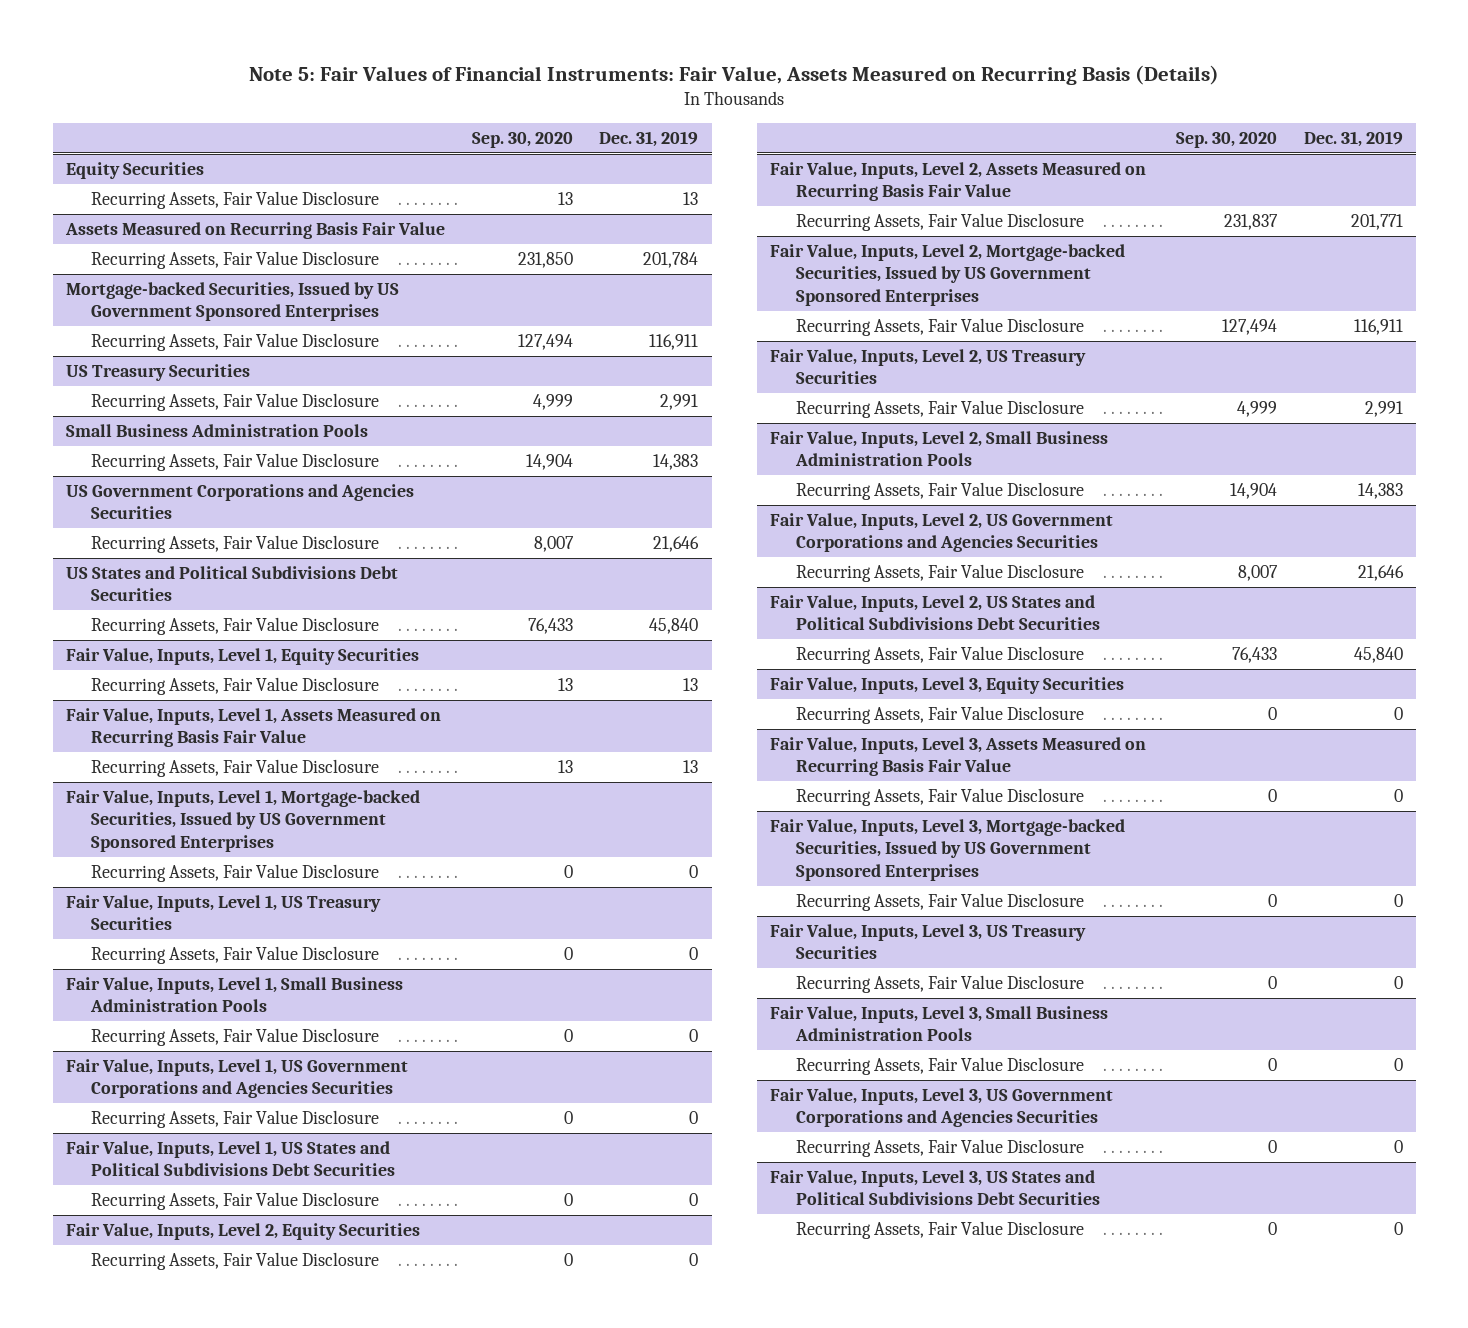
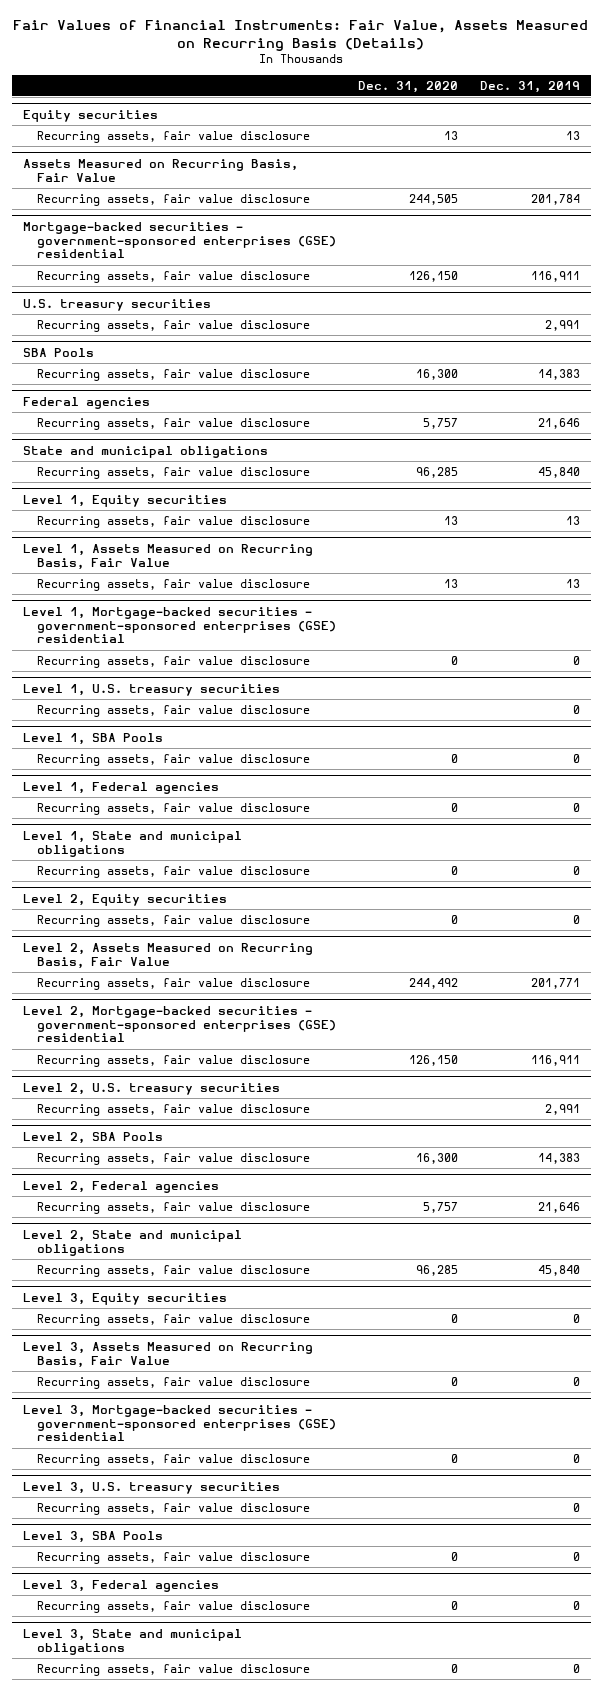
- Note 5: Fair Values of Financial Instruments: Fair Value, Assets Measured on Recurring Basis (Details)
+ Fair Values of Financial Instruments: Fair Value, Assets Measured on Recurring Basis (Details)
- | Sep. 30, 2020 | Dec. 31, 2019
+ | Dec. 31, 2020 | Dec. 31, 2019
- Equity Securities
- Recurring Assets, Fair Value Disclosure | 13 | 13
- Assets Measured on Recurring Basis Fair Value
- Recurring Assets, Fair Value Disclosure | 231,850 | 201,784
- Mortgage-backed Securities, Issued by US Government Sponsored Enterprises
- Recurring Assets, Fair Value Disclosure | 127,494 | 116,911
- US Treasury Securities
- Recurring Assets, Fair Value Disclosure | 4,999 | 2,991
- Small Business Administration Pools
- Recurring Assets, Fair Value Disclosure | 14,904 | 14,383
- US Government Corporations and Agencies Securities
- Recurring Assets, Fair Value Disclosure | 8,007 | 21,646
- US States and Political Subdivisions Debt Securities
- Recurring Assets, Fair Value Disclosure | 76,433 | 45,840
- Fair Value, Inputs, Level 1, Equity Securities
- Recurring Assets, Fair Value Disclosure | 13 | 13
- Fair Value, Inputs, Level 1, Assets Measured on Recurring Basis Fair Value
- Recurring Assets, Fair Value Disclosure | 13 | 13
- Fair Value, Inputs, Level 1, Mortgage-backed Securities, Issued by US Government Sponsored Enterprises
- Recurring Assets, Fair Value Disclosure | 0 | 0
- Fair Value, Inputs, Level 1, US Treasury Securities
- Recurring Assets, Fair Value Disclosure | 0 | 0
- Fair Value, Inputs, Level 1, Small Business Administration Pools
- Recurring Assets, Fair Value Disclosure | 0 | 0
- Fair Value, Inputs, Level 1, US Government Corporations and Agencies Securities
- Recurring Assets, Fair Value Disclosure | 0 | 0
- Fair Value, Inputs, Level 1, US States and Political Subdivisions Debt Securities
- Recurring Assets, Fair Value Disclosure | 0 | 0
- Fair Value, Inputs, Level 2, Equity Securities
- Recurring Assets, Fair Value Disclosure | 0 | 0
- Fair Value, Inputs, Level 2, Assets Measured on Recurring Basis Fair Value
- Recurring Assets, Fair Value Disclosure | 231,837 | 201,771
- Fair Value, Inputs, Level 2, Mortgage-backed Securities, Issued by US Government Sponsored Enterprises
- Recurring Assets, Fair Value Disclosure | 127,494 | 116,911
- Fair Value, Inputs, Level 2, US Treasury Securities
- Recurring Assets, Fair Value Disclosure | 4,999 | 2,991
- Fair Value, Inputs, Level 2, Small Business Administration Pools
- Recurring Assets, Fair Value Disclosure | 14,904 | 14,383
- Fair Value, Inputs, Level 2, US Government Corporations and Agencies Securities
- Recurring Assets, Fair Value Disclosure | 8,007 | 21,646
- Fair Value, Inputs, Level 2, US States and Political Subdivisions Debt Securities
- Recurring Assets, Fair Value Disclosure | 76,433 | 45,840
- Fair Value, Inputs, Level 3, Equity Securities
- Recurring Assets, Fair Value Disclosure | 0 | 0
- Fair Value, Inputs, Level 3, Assets Measured on Recurring Basis Fair Value
- Recurring Assets, Fair Value Disclosure | 0 | 0
- Fair Value, Inputs, Level 3, Mortgage-backed Securities, Issued by US Government Sponsored Enterprises
- Recurring Assets, Fair Value Disclosure | 0 | 0
- Fair Value, Inputs, Level 3, US Treasury Securities
- Recurring Assets, Fair Value Disclosure | 0 | 0
- Fair Value, Inputs, Level 3, Small Business Administration Pools
- Recurring Assets, Fair Value Disclosure | 0 | 0
- Fair Value, Inputs, Level 3, US Government Corporations and Agencies Securities
- Recurring Assets, Fair Value Disclosure | 0 | 0
- Fair Value, Inputs, Level 3, US States and Political Subdivisions Debt Securities
- Recurring Assets, Fair Value Disclosure | 0 | 0
+ Equity securities
+ Recurring assets, fair value disclosure | 13 | 13
+ Assets Measured on Recurring Basis, Fair Value
+ Recurring assets, fair value disclosure | 244,505 | 201,784
+ Mortgage-backed securities - government-sponsored enterprises (GSE) residential
+ Recurring assets, fair value disclosure | 126,150 | 116,911
+ U.S. treasury securities
+ Recurring assets, fair value disclosure | | 2,991
+ SBA Pools
+ Recurring assets, fair value disclosure | 16,300 | 14,383
+ Federal agencies
+ Recurring assets, fair value disclosure | 5,757 | 21,646
+ State and municipal obligations
+ Recurring assets, fair value disclosure | 96,285 | 45,840
+ Level 1, Equity securities
+ Recurring assets, fair value disclosure | 13 | 13
+ Level 1, Assets Measured on Recurring Basis, Fair Value
+ Recurring assets, fair value disclosure | 13 | 13
+ Level 1, Mortgage-backed securities - government-sponsored enterprises (GSE) residential
+ Recurring assets, fair value disclosure | 0 | 0
+ Level 1, U.S. treasury securities
+ Recurring assets, fair value disclosure | | 0
+ Level 1, SBA Pools
+ Recurring assets, fair value disclosure | 0 | 0
+ Level 1, Federal agencies
+ Recurring assets, fair value disclosure | 0 | 0
+ Level 1, State and municipal obligations
+ Recurring assets, fair value disclosure | 0 | 0
+ Level 2, Equity securities
+ Recurring assets, fair value disclosure | 0 | 0
+ Level 2, Assets Measured on Recurring Basis, Fair Value
+ Recurring assets, fair value disclosure | 244,492 | 201,771
+ Level 2, Mortgage-backed securities - government-sponsored enterprises (GSE) residential
+ Recurring assets, fair value disclosure | 126,150 | 116,911
+ Level 2, U.S. treasury securities
+ Recurring assets, fair value disclosure | | 2,991
+ Level 2, SBA Pools
+ Recurring assets, fair value disclosure | 16,300 | 14,383
+ Level 2, Federal agencies
+ Recurring assets, fair value disclosure | 5,757 | 21,646
+ Level 2, State and municipal obligations
+ Recurring assets, fair value disclosure | 96,285 | 45,840
+ Level 3, Equity securities
+ Recurring assets, fair value disclosure | 0 | 0
+ Level 3, Assets Measured on Recurring Basis, Fair Value
+ Recurring assets, fair value disclosure | 0 | 0
+ Level 3, Mortgage-backed securities - government-sponsored enterprises (GSE) residential
+ Recurring assets, fair value disclosure | 0 | 0
+ Level 3, U.S. treasury securities
+ Recurring assets, fair value disclosure | | 0
+ Level 3, SBA Pools
+ Recurring assets, fair value disclosure | 0 | 0
+ Level 3, Federal agencies
+ Recurring assets, fair value disclosure | 0 | 0
+ Level 3, State and municipal obligations
+ Recurring assets, fair value disclosure | 0 | 0

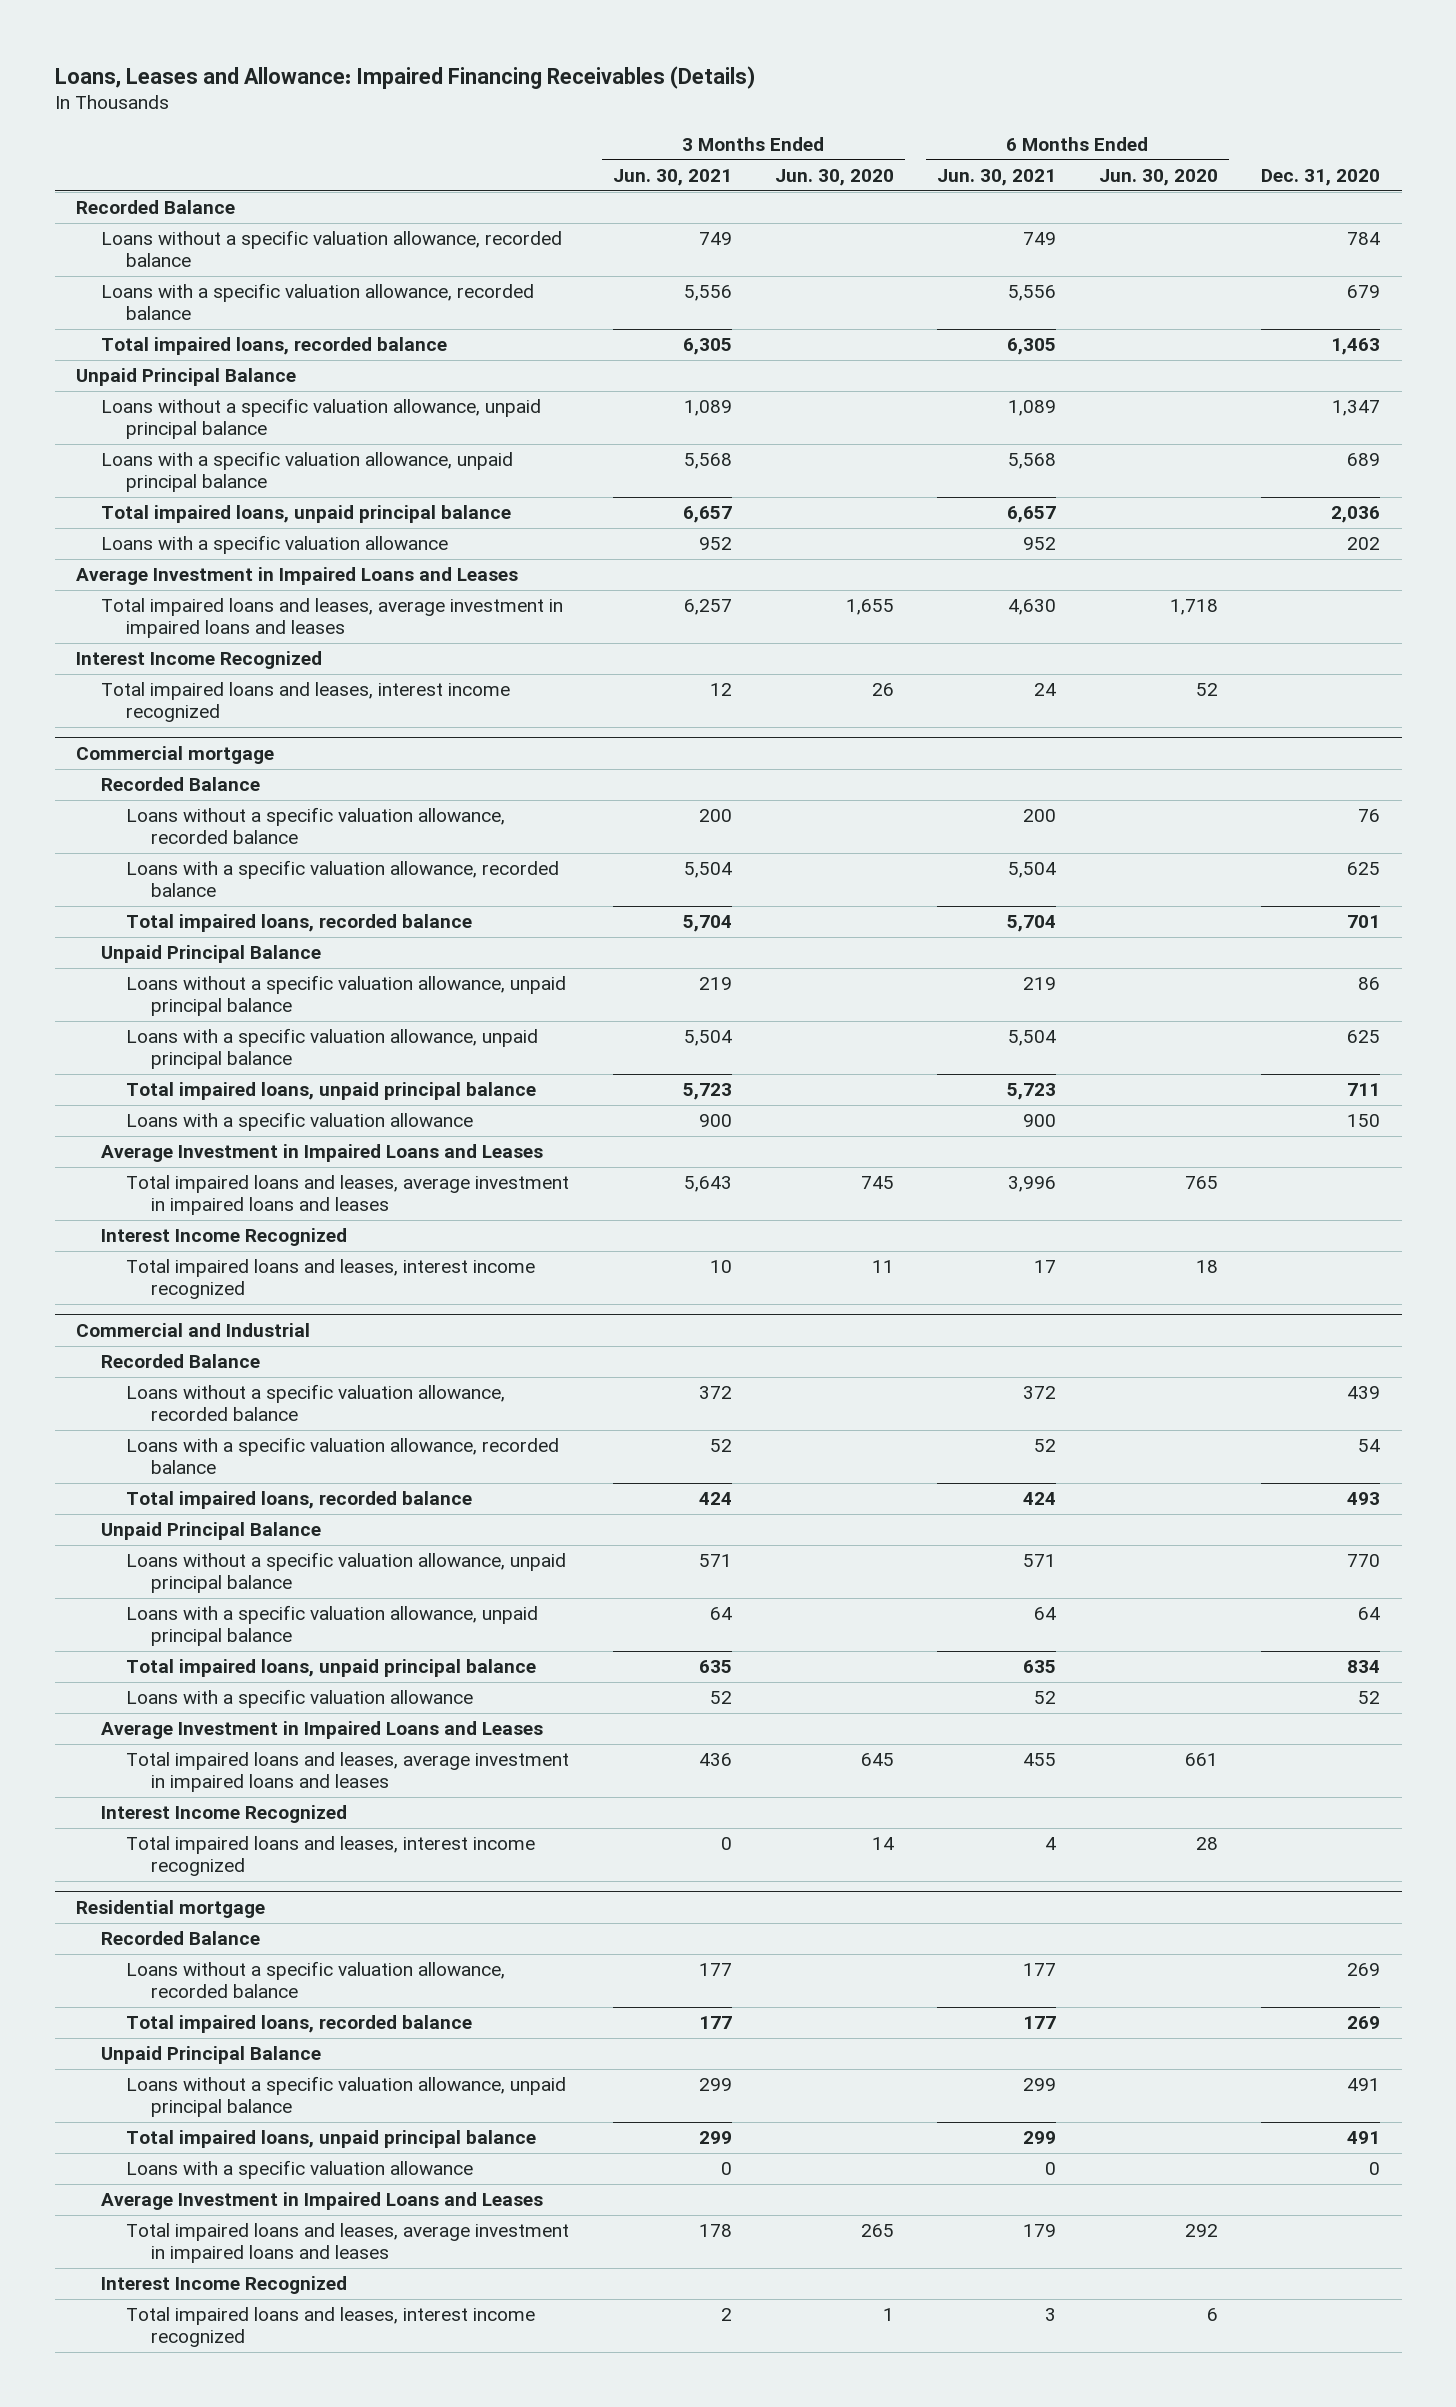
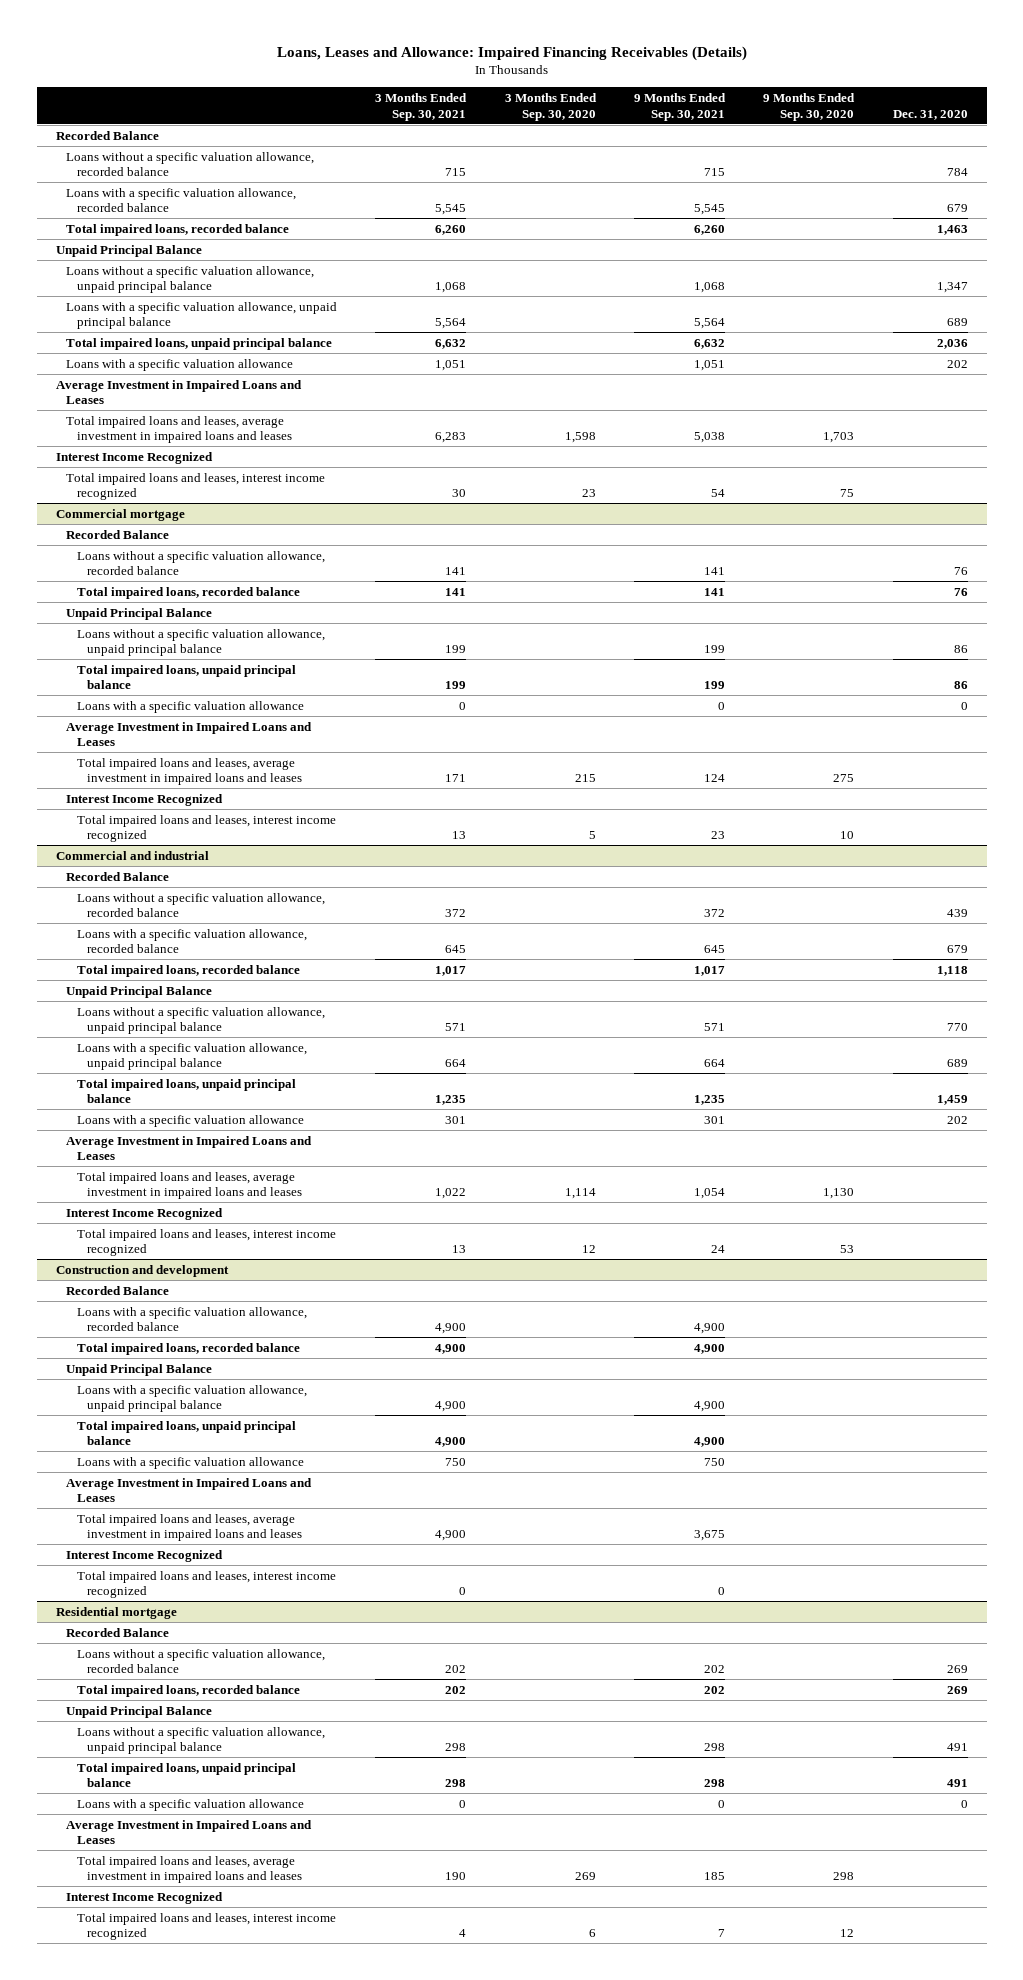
- | 3 Months Ended Jun. 30, 2021 | 3 Months Ended Jun. 30, 2020 | 6 Months Ended Jun. 30, 2021 | 6 Months Ended Jun. 30, 2020 | Dec. 31, 2020
+ | 3 Months Ended Sep. 30, 2021 | 3 Months Ended Sep. 30, 2020 | 9 Months Ended Sep. 30, 2021 | 9 Months Ended Sep. 30, 2020 | Dec. 31, 2020
@ Commercial mortgage
- Loans with a specific valuation allowance, recorded balance | 5,504 | | 5,504 | | 625
- Total impaired loans, recorded balance | 5,704 | | 5,704 | | 701
+ Total impaired loans, recorded balance | 141 | | 141 | | 76
- Loans with a specific valuation allowance, unpaid principal balance | 5,504 | | 5,504 | | 625
- Total impaired loans, unpaid principal balance | 5,723 | | 5,723 | | 711
- Loans with a specific valuation allowance | 900 | | 900 | | 150
+ Total impaired loans, unpaid principal balance | 199 | | 199 | | 86
+ Loans with a specific valuation allowance | 0 | | 0 | | 0
- Commercial and Industrial
+ Commercial and industrial
- Loans with a specific valuation allowance, recorded balance | 52 | | 52 | | 54
- Total impaired loans, recorded balance | 424 | | 424 | | 493
+ Loans with a specific valuation allowance, recorded balance | 645 | | 645 | | 679
+ Total impaired loans, recorded balance | 1,017 | | 1,017 | | 1,118
- Loans with a specific valuation allowance, unpaid principal balance | 64 | | 64 | | 64
- Total impaired loans, unpaid principal balance | 635 | | 635 | | 834
- Loans with a specific valuation allowance | 52 | | 52 | | 52
+ Loans with a specific valuation allowance, unpaid principal balance | 664 | | 664 | | 689
+ Total impaired loans, unpaid principal balance | 1,235 | | 1,235 | | 1,459
+ Loans with a specific valuation allowance | 301 | | 301 | | 202
+ Construction and development
+ Recorded Balance
+ Loans with a specific valuation allowance, recorded balance | 4,900 | | 4,900 | |
+ Total impaired loans, recorded balance | 4,900 | | 4,900 | |
+ Unpaid Principal Balance
+ Loans with a specific valuation allowance, unpaid principal balance | 4,900 | | 4,900 | |
+ Total impaired loans, unpaid principal balance | 4,900 | | 4,900 | |
+ Loans with a specific valuation allowance | 750 | | 750 | |
+ Average Investment in Impaired Loans and Leases
+ Total impaired loans and leases, average investment in impaired loans and leases | 4,900 | | 3,675 | |
+ Interest Income Recognized
+ Total impaired loans and leases, interest income recognized | 0 | | 0 | |

